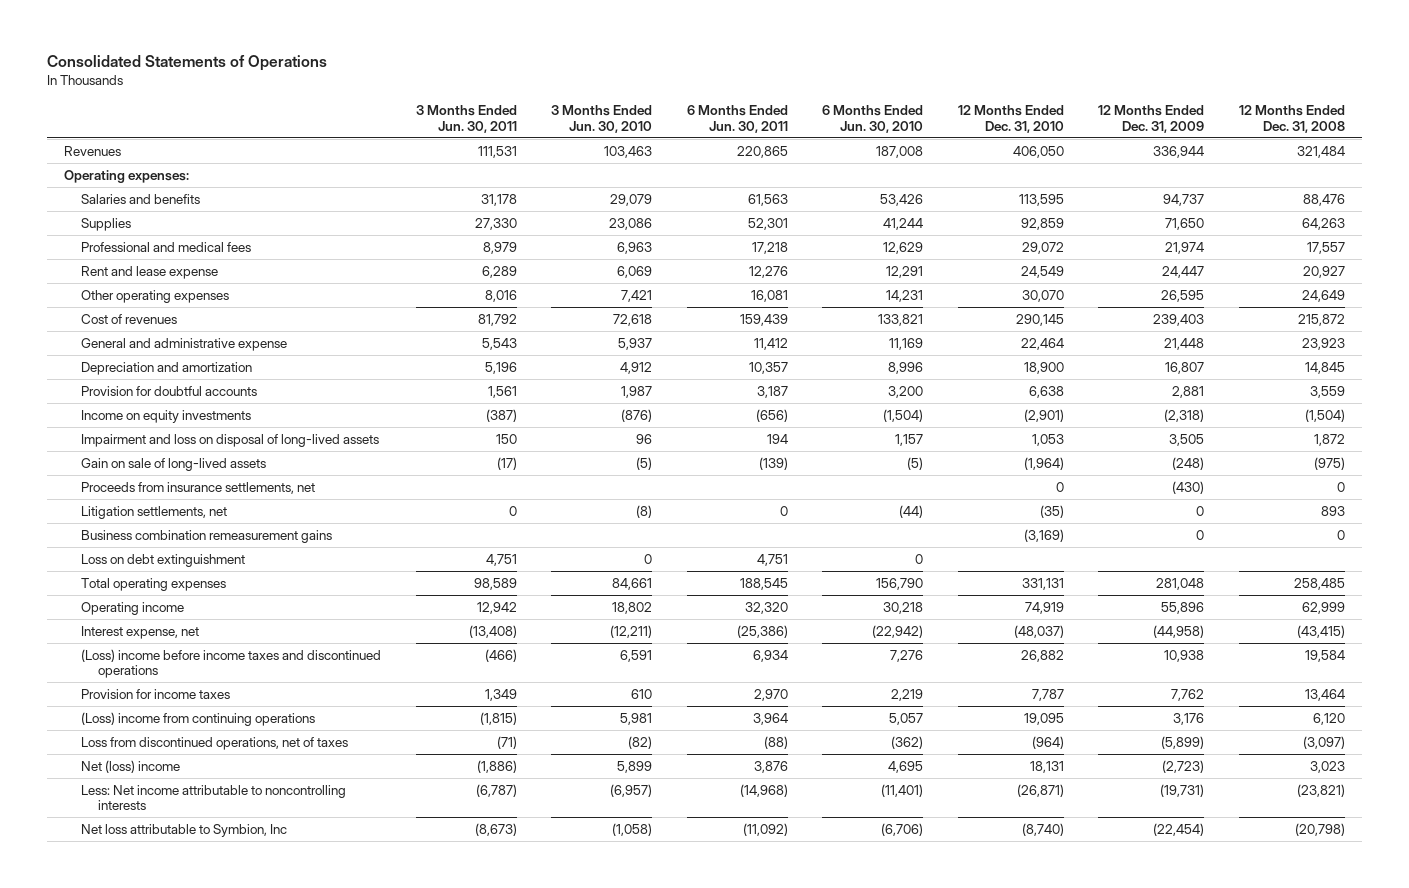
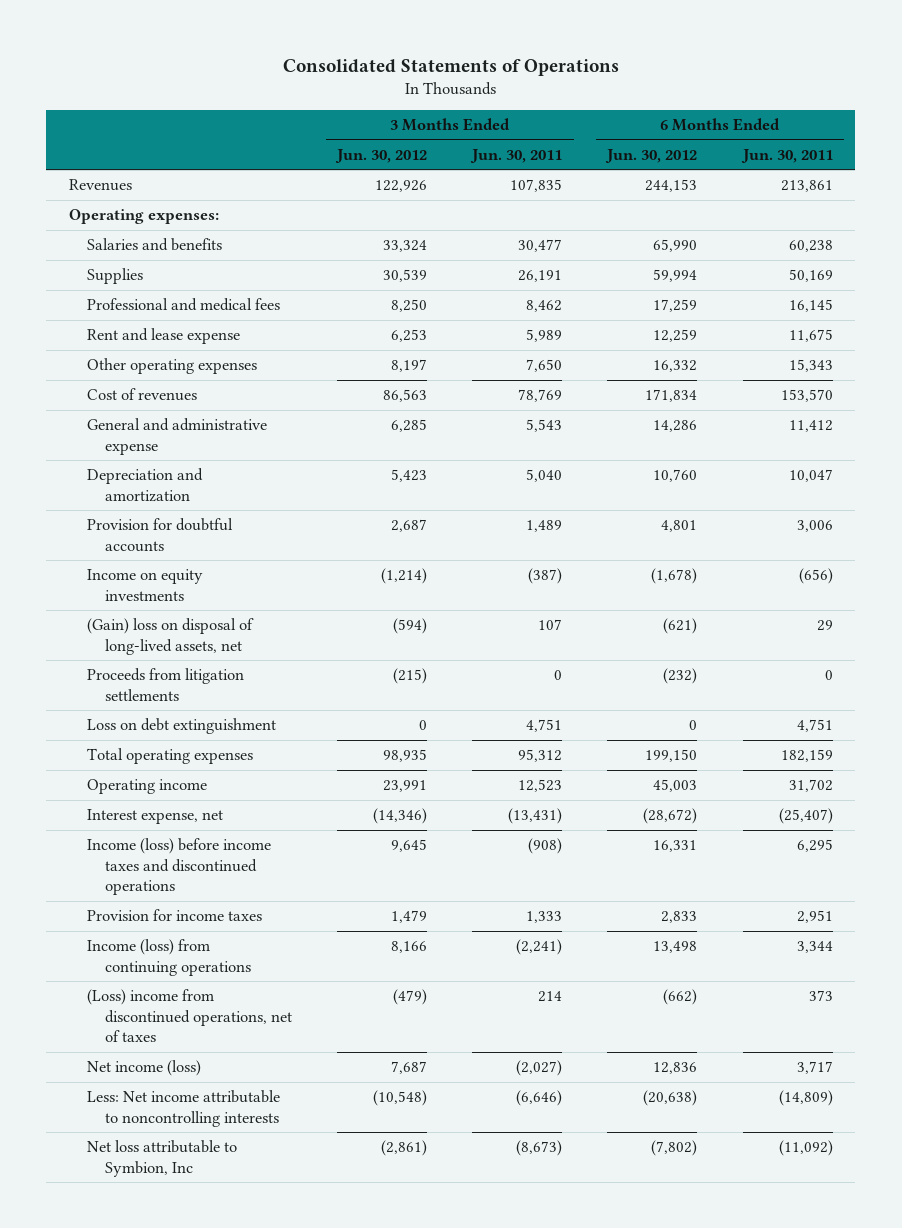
- | 3 Months Ended Jun. 30, 2011 | 3 Months Ended Jun. 30, 2010 | 6 Months Ended Jun. 30, 2011 | 6 Months Ended Jun. 30, 2010 | 12 Months Ended Dec. 31, 2010 | 12 Months Ended Dec. 31, 2009 | 12 Months Ended Dec. 31, 2008
+ | 3 Months Ended Jun. 30, 2012 | 3 Months Ended Jun. 30, 2011 | 6 Months Ended Jun. 30, 2012 | 6 Months Ended Jun. 30, 2011
- Revenues | 111,531 | 103,463 | 220,865 | 187,008 | 406,050 | 336,944 | 321,484
+ Revenues | 122,926 | 107,835 | 244,153 | 213,861
- Salaries and benefits | 31,178 | 29,079 | 61,563 | 53,426 | 113,595 | 94,737 | 88,476
- Supplies | 27,330 | 23,086 | 52,301 | 41,244 | 92,859 | 71,650 | 64,263
- Professional and medical fees | 8,979 | 6,963 | 17,218 | 12,629 | 29,072 | 21,974 | 17,557
- Rent and lease expense | 6,289 | 6,069 | 12,276 | 12,291 | 24,549 | 24,447 | 20,927
- Other operating expenses | 8,016 | 7,421 | 16,081 | 14,231 | 30,070 | 26,595 | 24,649
- Cost of revenues | 81,792 | 72,618 | 159,439 | 133,821 | 290,145 | 239,403 | 215,872
+ Salaries and benefits | 33,324 | 30,477 | 65,990 | 60,238
+ Supplies | 30,539 | 26,191 | 59,994 | 50,169
+ Professional and medical fees | 8,250 | 8,462 | 17,259 | 16,145
+ Rent and lease expense | 6,253 | 5,989 | 12,259 | 11,675
+ Other operating expenses | 8,197 | 7,650 | 16,332 | 15,343
+ Cost of revenues | 86,563 | 78,769 | 171,834 | 153,570
- Depreciation and amortization | 5,196 | 4,912 | 10,357 | 8,996 | 18,900 | 16,807 | 14,845
- Provision for doubtful accounts | 1,561 | 1,987 | 3,187 | 3,200 | 6,638 | 2,881 | 3,559
+ Depreciation and amortization | 5,423 | 5,040 | 10,760 | 10,047
+ Provision for doubtful accounts | 2,687 | 1,489 | 4,801 | 3,006
- Impairment and loss on disposal of long-lived assets | 150 | 96 | 194 | 1,157 | 1,053 | 3,505 | 1,872
- Gain on sale of long-lived assets | (17) | (5) | (139) | (5) | (1,964) | (248) | (975)
- Proceeds from insurance settlements, net | | | | | 0 | (430) | 0
- Litigation settlements, net | 0 | (8) | 0 | (44) | (35) | 0 | 893
- Business combination remeasurement gains | | | | | (3,169) | 0 | 0
+ (Gain) loss on disposal of long-lived assets, net | (594) | 107 | (621) | 29
+ Proceeds from litigation settlements | (215) | 0 | (232) | 0
- Total operating expenses | 98,589 | 84,661 | 188,545 | 156,790 | 331,131 | 281,048 | 258,485
- Operating income | 12,942 | 18,802 | 32,320 | 30,218 | 74,919 | 55,896 | 62,999
- Interest expense, net | (13,408) | (12,211) | (25,386) | (22,942) | (48,037) | (44,958) | (43,415)
- (Loss) income before income taxes and discontinued operations | (466) | 6,591 | 6,934 | 7,276 | 26,882 | 10,938 | 19,584
- Provision for income taxes | 1,349 | 610 | 2,970 | 2,219 | 7,787 | 7,762 | 13,464
- (Loss) income from continuing operations | (1,815) | 5,981 | 3,964 | 5,057 | 19,095 | 3,176 | 6,120
- Loss from discontinued operations, net of taxes | (71) | (82) | (88) | (362) | (964) | (5,899) | (3,097)
- Net (loss) income | (1,886) | 5,899 | 3,876 | 4,695 | 18,131 | (2,723) | 3,023
- Less: Net income attributable to noncontrolling interests | (6,787) | (6,957) | (14,968) | (11,401) | (26,871) | (19,731) | (23,821)
+ Total operating expenses | 98,935 | 95,312 | 199,150 | 182,159
+ Operating income | 23,991 | 12,523 | 45,003 | 31,702
+ Interest expense, net | (14,346) | (13,431) | (28,672) | (25,407)
+ Income (loss) before income taxes and discontinued operations | 9,645 | (908) | 16,331 | 6,295
+ Provision for income taxes | 1,479 | 1,333 | 2,833 | 2,951
+ Income (loss) from continuing operations | 8,166 | (2,241) | 13,498 | 3,344
+ (Loss) income from discontinued operations, net of taxes | (479) | 214 | (662) | 373
+ Net income (loss) | 7,687 | (2,027) | 12,836 | 3,717
+ Less: Net income attributable to noncontrolling interests | (10,548) | (6,646) | (20,638) | (14,809)

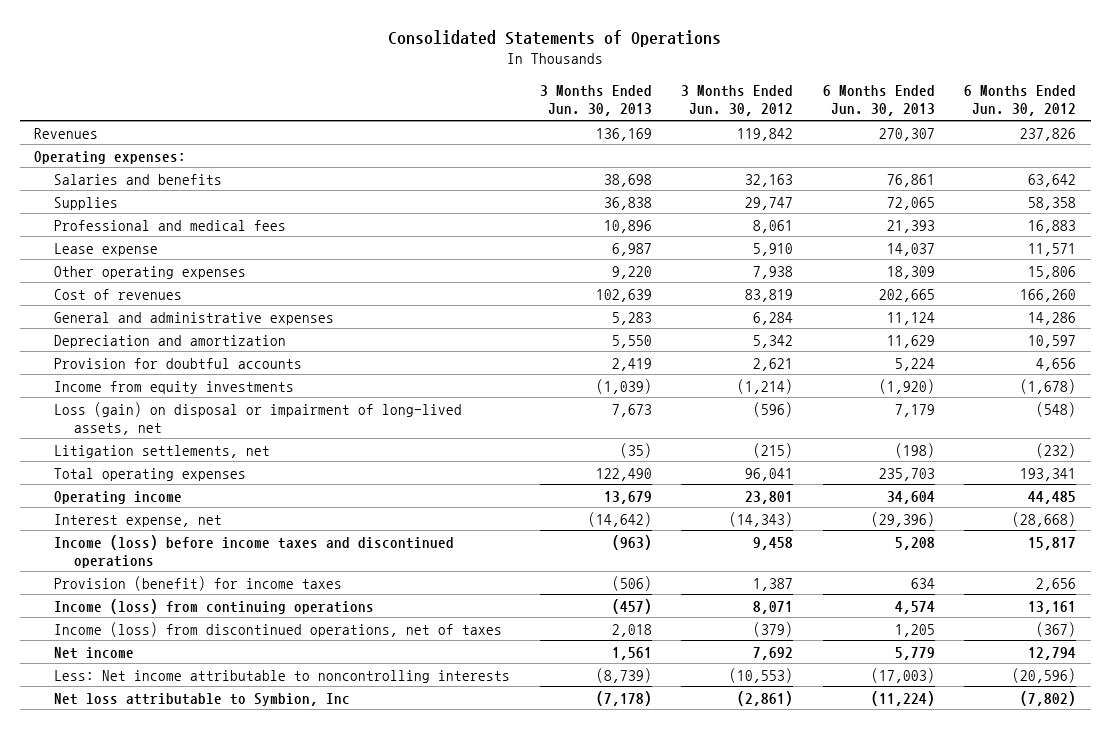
- | 3 Months Ended Jun. 30, 2012 | 3 Months Ended Jun. 30, 2011 | 6 Months Ended Jun. 30, 2012 | 6 Months Ended Jun. 30, 2011
+ | 3 Months Ended Jun. 30, 2013 | 3 Months Ended Jun. 30, 2012 | 6 Months Ended Jun. 30, 2013 | 6 Months Ended Jun. 30, 2012
- Revenues | 122,926 | 107,835 | 244,153 | 213,861
+ Revenues | 136,169 | 119,842 | 270,307 | 237,826
- Salaries and benefits | 33,324 | 30,477 | 65,990 | 60,238
- Supplies | 30,539 | 26,191 | 59,994 | 50,169
- Professional and medical fees | 8,250 | 8,462 | 17,259 | 16,145
- Rent and lease expense | 6,253 | 5,989 | 12,259 | 11,675
- Other operating expenses | 8,197 | 7,650 | 16,332 | 15,343
- Cost of revenues | 86,563 | 78,769 | 171,834 | 153,570
- General and administrative expense | 6,285 | 5,543 | 14,286 | 11,412
- Depreciation and amortization | 5,423 | 5,040 | 10,760 | 10,047
- Provision for doubtful accounts | 2,687 | 1,489 | 4,801 | 3,006
- Income on equity investments | (1,214) | (387) | (1,678) | (656)
- (Gain) loss on disposal of long-lived assets, net | (594) | 107 | (621) | 29
- Proceeds from litigation settlements | (215) | 0 | (232) | 0
- Loss on debt extinguishment | 0 | 4,751 | 0 | 4,751
- Total operating expenses | 98,935 | 95,312 | 199,150 | 182,159
- Operating income | 23,991 | 12,523 | 45,003 | 31,702
- Interest expense, net | (14,346) | (13,431) | (28,672) | (25,407)
- Income (loss) before income taxes and discontinued operations | 9,645 | (908) | 16,331 | 6,295
- Provision for income taxes | 1,479 | 1,333 | 2,833 | 2,951
- Income (loss) from continuing operations | 8,166 | (2,241) | 13,498 | 3,344
- (Loss) income from discontinued operations, net of taxes | (479) | 214 | (662) | 373
- Net income (loss) | 7,687 | (2,027) | 12,836 | 3,717
- Less: Net income attributable to noncontrolling interests | (10,548) | (6,646) | (20,638) | (14,809)
+ Salaries and benefits | 38,698 | 32,163 | 76,861 | 63,642
+ Supplies | 36,838 | 29,747 | 72,065 | 58,358
+ Professional and medical fees | 10,896 | 8,061 | 21,393 | 16,883
+ Lease expense | 6,987 | 5,910 | 14,037 | 11,571
+ Other operating expenses | 9,220 | 7,938 | 18,309 | 15,806
+ Cost of revenues | 102,639 | 83,819 | 202,665 | 166,260
+ General and administrative expenses | 5,283 | 6,284 | 11,124 | 14,286
+ Depreciation and amortization | 5,550 | 5,342 | 11,629 | 10,597
+ Provision for doubtful accounts | 2,419 | 2,621 | 5,224 | 4,656
+ Income from equity investments | (1,039) | (1,214) | (1,920) | (1,678)
+ Loss (gain) on disposal or impairment of long-lived assets, net | 7,673 | (596) | 7,179 | (548)
+ Litigation settlements, net | (35) | (215) | (198) | (232)
+ Total operating expenses | 122,490 | 96,041 | 235,703 | 193,341
+ Operating income | 13,679 | 23,801 | 34,604 | 44,485
+ Interest expense, net | (14,642) | (14,343) | (29,396) | (28,668)
+ Income (loss) before income taxes and discontinued operations | (963) | 9,458 | 5,208 | 15,817
+ Provision (benefit) for income taxes | (506) | 1,387 | 634 | 2,656
+ Income (loss) from continuing operations | (457) | 8,071 | 4,574 | 13,161
+ Income (loss) from discontinued operations, net of taxes | 2,018 | (379) | 1,205 | (367)
+ Net income | 1,561 | 7,692 | 5,779 | 12,794
+ Less: Net income attributable to noncontrolling interests | (8,739) | (10,553) | (17,003) | (20,596)

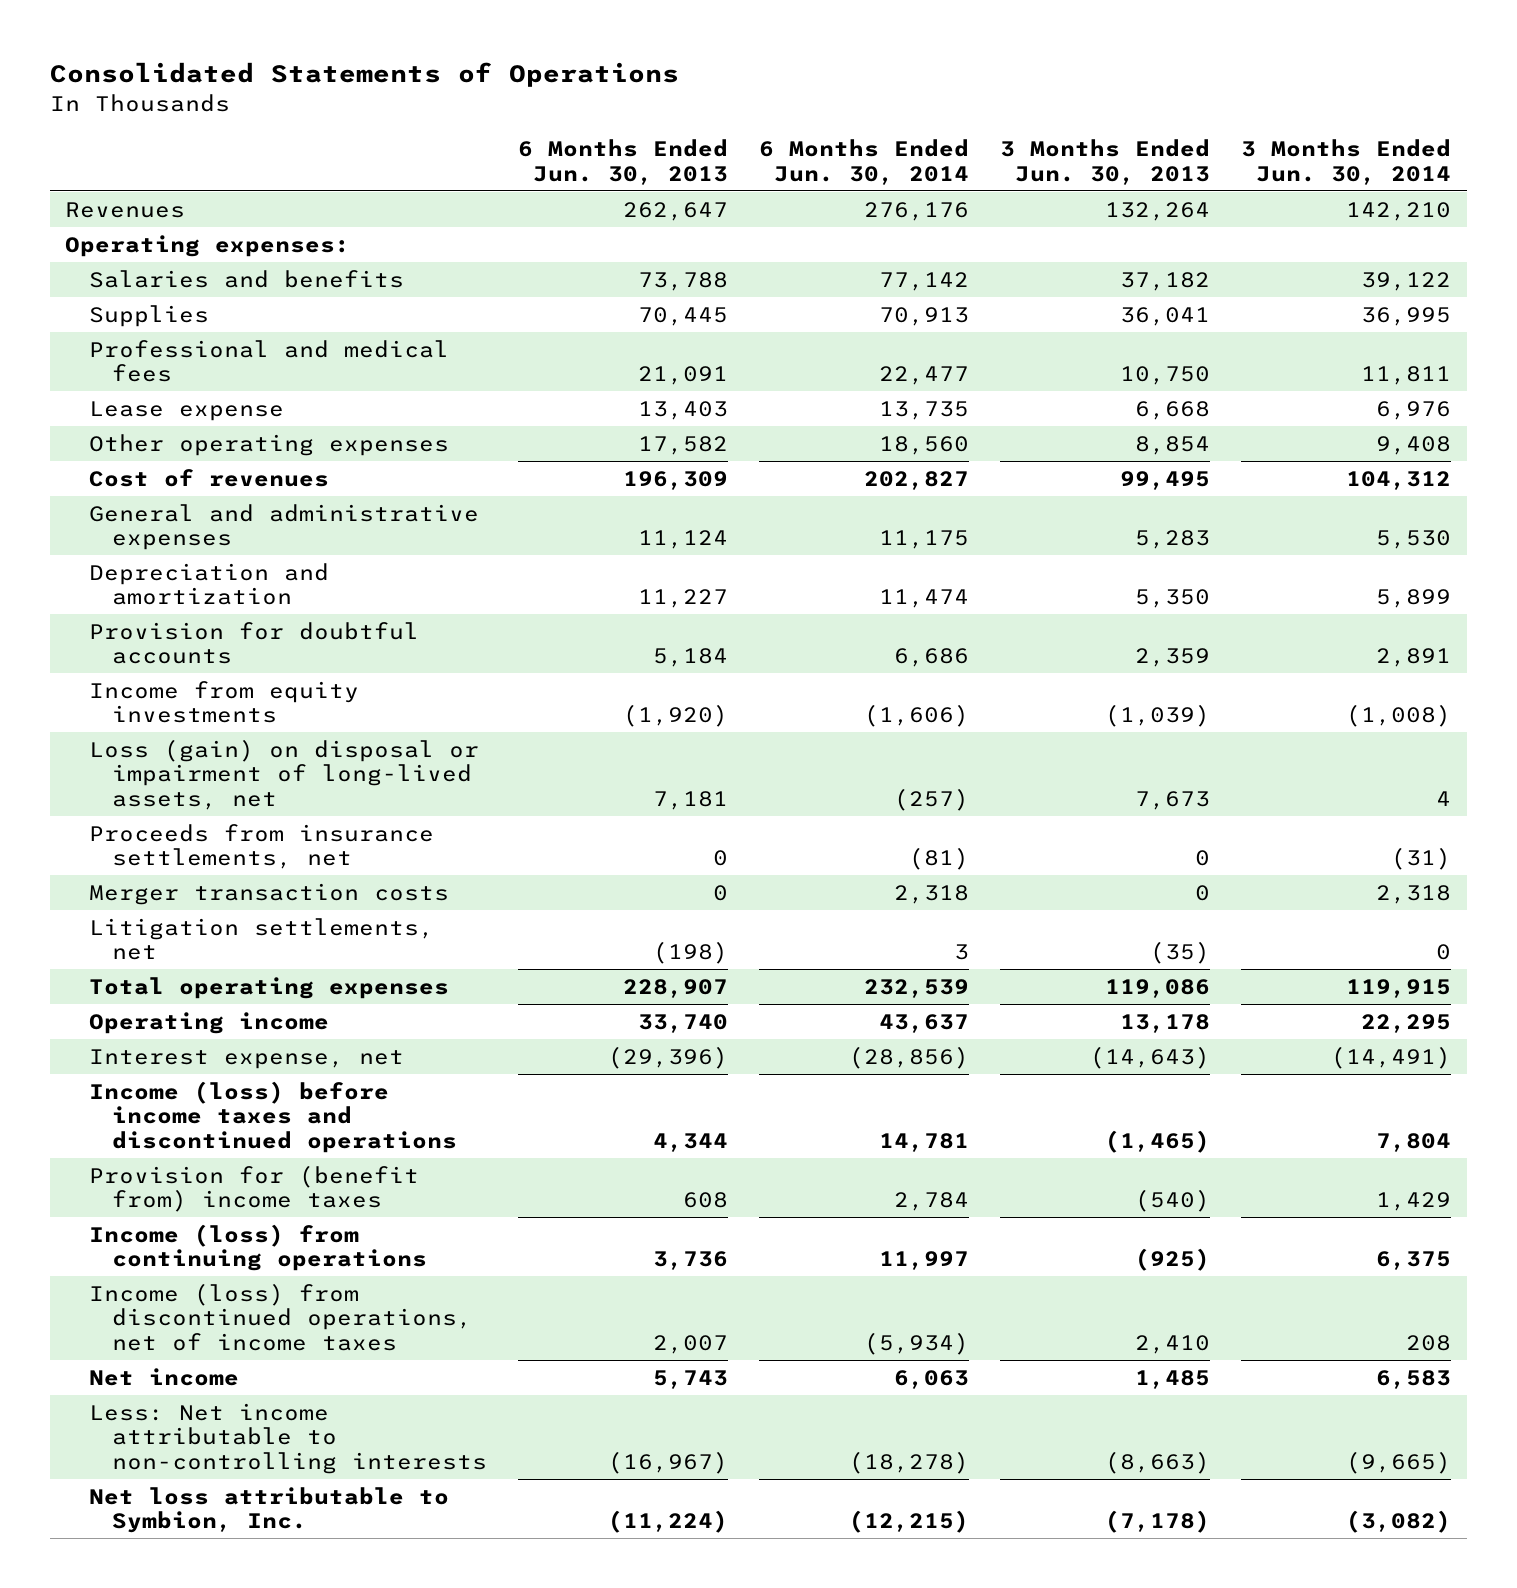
- | 3 Months Ended Jun. 30, 2013 | 3 Months Ended Jun. 30, 2012 | 6 Months Ended Jun. 30, 2013 | 6 Months Ended Jun. 30, 2012
+ | 6 Months Ended Jun. 30, 2013 | 6 Months Ended Jun. 30, 2014 | 3 Months Ended Jun. 30, 2013 | 3 Months Ended Jun. 30, 2014
- Revenues | 136,169 | 119,842 | 270,307 | 237,826
+ Revenues | 262,647 | 276,176 | 132,264 | 142,210
- Salaries and benefits | 38,698 | 32,163 | 76,861 | 63,642
- Supplies | 36,838 | 29,747 | 72,065 | 58,358
- Professional and medical fees | 10,896 | 8,061 | 21,393 | 16,883
- Lease expense | 6,987 | 5,910 | 14,037 | 11,571
- Other operating expenses | 9,220 | 7,938 | 18,309 | 15,806
- Cost of revenues | 102,639 | 83,819 | 202,665 | 166,260
+ Salaries and benefits | 73,788 | 77,142 | 37,182 | 39,122
+ Supplies | 70,445 | 70,913 | 36,041 | 36,995
+ Professional and medical fees | 21,091 | 22,477 | 10,750 | 11,811
+ Lease expense | 13,403 | 13,735 | 6,668 | 6,976
+ Other operating expenses | 17,582 | 18,560 | 8,854 | 9,408
+ Cost of revenues | 196,309 | 202,827 | 99,495 | 104,312
- Depreciation and amortization | 5,550 | 5,342 | 11,629 | 10,597
- Provision for doubtful accounts | 2,419 | 2,621 | 5,224 | 4,656
+ Depreciation and amortization | 11,227 | 11,474 | 5,350 | 5,899
+ Provision for doubtful accounts | 5,184 | 6,686 | 2,359 | 2,891
- Loss (gain) on disposal or impairment of long-lived assets, net | 7,673 | (596) | 7,179 | (548)
+ Loss (gain) on disposal or impairment of long-lived assets, net | 7,181 | (257) | 7,673 | 4
+ Proceeds from insurance settlements, net | 0 | (81) | 0 | (31)
+ Merger transaction costs | 0 | 2,318 | 0 | 2,318
- Total operating expenses | 122,490 | 96,041 | 235,703 | 193,341
- Operating income | 13,679 | 23,801 | 34,604 | 44,485
- Interest expense, net | (14,642) | (14,343) | (29,396) | (28,668)
- Income (loss) before income taxes and discontinued operations | (963) | 9,458 | 5,208 | 15,817
- Provision (benefit) for income taxes | (506) | 1,387 | 634 | 2,656
- Income (loss) from continuing operations | (457) | 8,071 | 4,574 | 13,161
- Income (loss) from discontinued operations, net of taxes | 2,018 | (379) | 1,205 | (367)
- Net income | 1,561 | 7,692 | 5,779 | 12,794
- Less: Net income attributable to noncontrolling interests | (8,739) | (10,553) | (17,003) | (20,596)
- Net loss attributable to Symbion, Inc | (7,178) | (2,861) | (11,224) | (7,802)
+ Total operating expenses | 228,907 | 232,539 | 119,086 | 119,915
+ Operating income | 33,740 | 43,637 | 13,178 | 22,295
+ Interest expense, net | (29,396) | (28,856) | (14,643) | (14,491)
+ Income (loss) before income taxes and discontinued operations | 4,344 | 14,781 | (1,465) | 7,804
+ Provision for (benefit from) income taxes | 608 | 2,784 | (540) | 1,429
+ Income (loss) from continuing operations | 3,736 | 11,997 | (925) | 6,375
+ Income (loss) from discontinued operations, net of income taxes | 2,007 | (5,934) | 2,410 | 208
+ Net income | 5,743 | 6,063 | 1,485 | 6,583
+ Less: Net income attributable to non-controlling interests | (16,967) | (18,278) | (8,663) | (9,665)
+ Net loss attributable to Symbion, Inc. | (11,224) | (12,215) | (7,178) | (3,082)

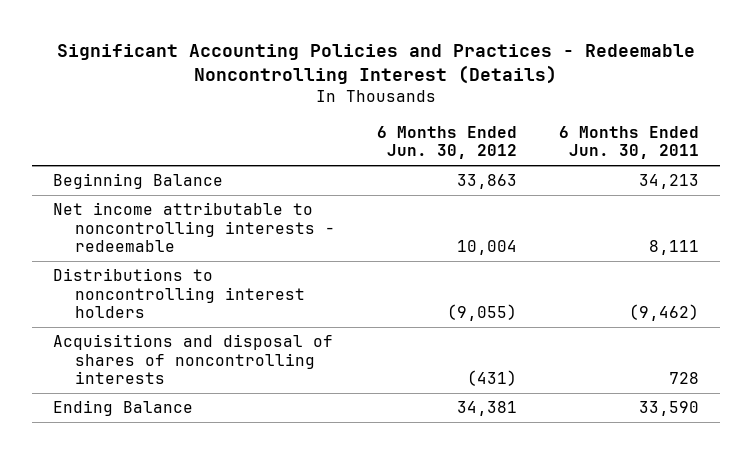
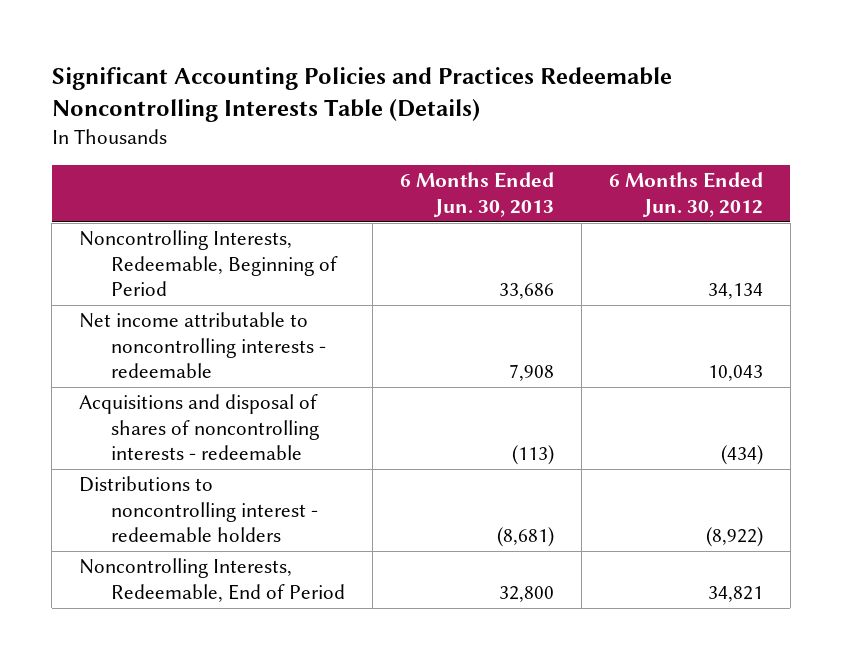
- Significant Accounting Policies and Practices - Redeemable Noncontrolling Interest (Details)
+ Significant Accounting Policies and Practices Redeemable Noncontrolling Interests Table (Details)
- | 6 Months Ended Jun. 30, 2012 | 6 Months Ended Jun. 30, 2011
+ | 6 Months Ended Jun. 30, 2013 | 6 Months Ended Jun. 30, 2012
- Beginning Balance | 33,863 | 34,213
- Net income attributable to noncontrolling interests - redeemable | 10,004 | 8,111
- Distributions to noncontrolling interest holders | (9,055) | (9,462)
- Acquisitions and disposal of shares of noncontrolling interests | (431) | 728
- Ending Balance | 34,381 | 33,590
+ Noncontrolling Interests, Redeemable, Beginning of Period | 33,686 | 34,134
+ Net income attributable to noncontrolling interests - redeemable | 7,908 | 10,043
+ Acquisitions and disposal of shares of noncontrolling interests - redeemable | (113) | (434)
+ Distributions to noncontrolling interest - redeemable holders | (8,681) | (8,922)
+ Noncontrolling Interests, Redeemable, End of Period | 32,800 | 34,821

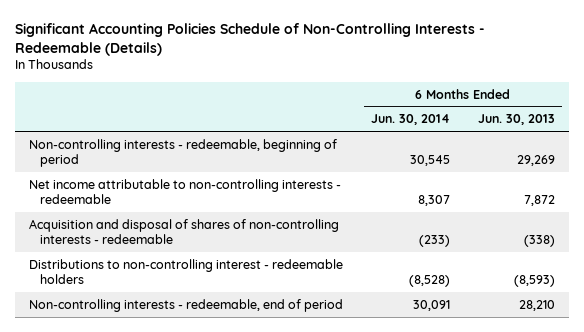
- Significant Accounting Policies and Practices Redeemable Noncontrolling Interests Table (Details)
+ Significant Accounting Policies Schedule of Non-Controlling Interests - Redeemable (Details)
- | 6 Months Ended Jun. 30, 2013 | 6 Months Ended Jun. 30, 2012
+ | 6 Months Ended Jun. 30, 2014 | 6 Months Ended Jun. 30, 2013
- Noncontrolling Interests, Redeemable, Beginning of Period | 33,686 | 34,134
- Net income attributable to noncontrolling interests - redeemable | 7,908 | 10,043
- Acquisitions and disposal of shares of noncontrolling interests - redeemable | (113) | (434)
- Distributions to noncontrolling interest - redeemable holders | (8,681) | (8,922)
- Noncontrolling Interests, Redeemable, End of Period | 32,800 | 34,821
+ Non-controlling interests - redeemable, beginning of period | 30,545 | 29,269
+ Net income attributable to non-controlling interests - redeemable | 8,307 | 7,872
+ Acquisition and disposal of shares of non-controlling interests - redeemable | (233) | (338)
+ Distributions to non-controlling interest - redeemable holders | (8,528) | (8,593)
+ Non-controlling interests - redeemable, end of period | 30,091 | 28,210

